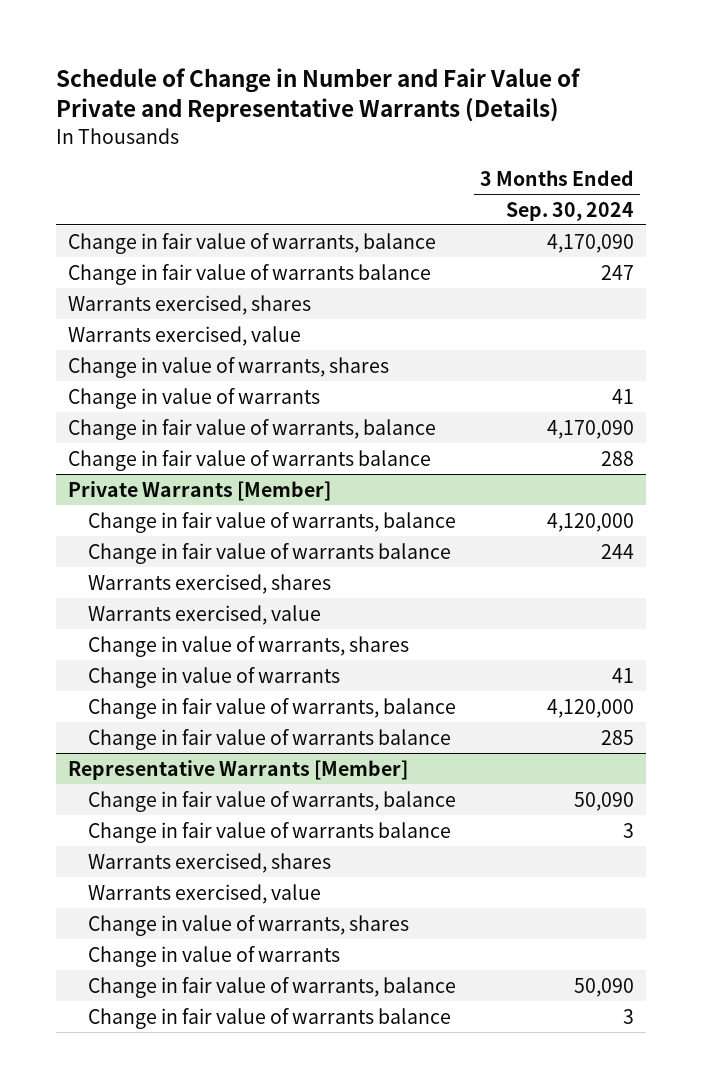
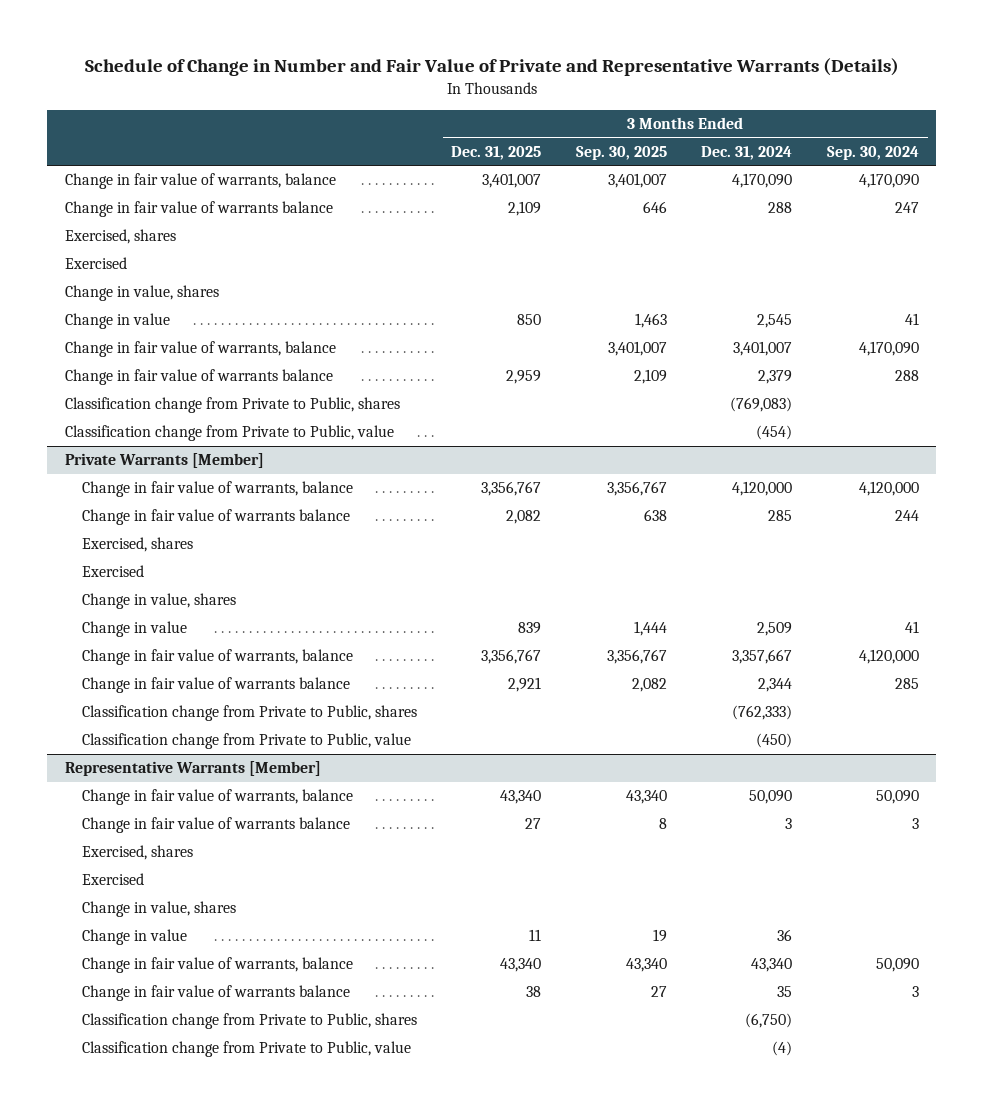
- | 3 Months Ended Sep. 30, 2024
+ | 3 Months Ended Dec. 31, 2025 | 3 Months Ended Sep. 30, 2025 | 3 Months Ended Dec. 31, 2024 | 3 Months Ended Sep. 30, 2024
- Warrants exercised, shares
- Warrants exercised, value
- Change in value of warrants, shares
- Change in value of warrants | 41
+ Exercised, shares
+ Exercised
+ Change in value, shares
+ Change in value | 850 | 1,463 | 2,545 | 41
+ Classification change from Private to Public, shares | | | (769,083) |
+ Classification change from Private to Public, value | | | (454) |
@ Private Warrants [Member]
- Warrants exercised, shares
- Warrants exercised, value
- Change in value of warrants, shares
- Change in value of warrants | 41
+ Exercised, shares
+ Exercised
+ Change in value, shares
+ Change in value | 839 | 1,444 | 2,509 | 41
+ Classification change from Private to Public, shares | | | (762,333) |
+ Classification change from Private to Public, value | | | (450) |
@ Representative Warrants [Member]
- Warrants exercised, shares
- Warrants exercised, value
- Change in value of warrants, shares
- Change in value of warrants
+ Exercised, shares
+ Exercised
+ Change in value, shares
+ Change in value | 11 | 19 | 36 |
+ Classification change from Private to Public, shares | | | (6,750) |
+ Classification change from Private to Public, value | | | (4) |

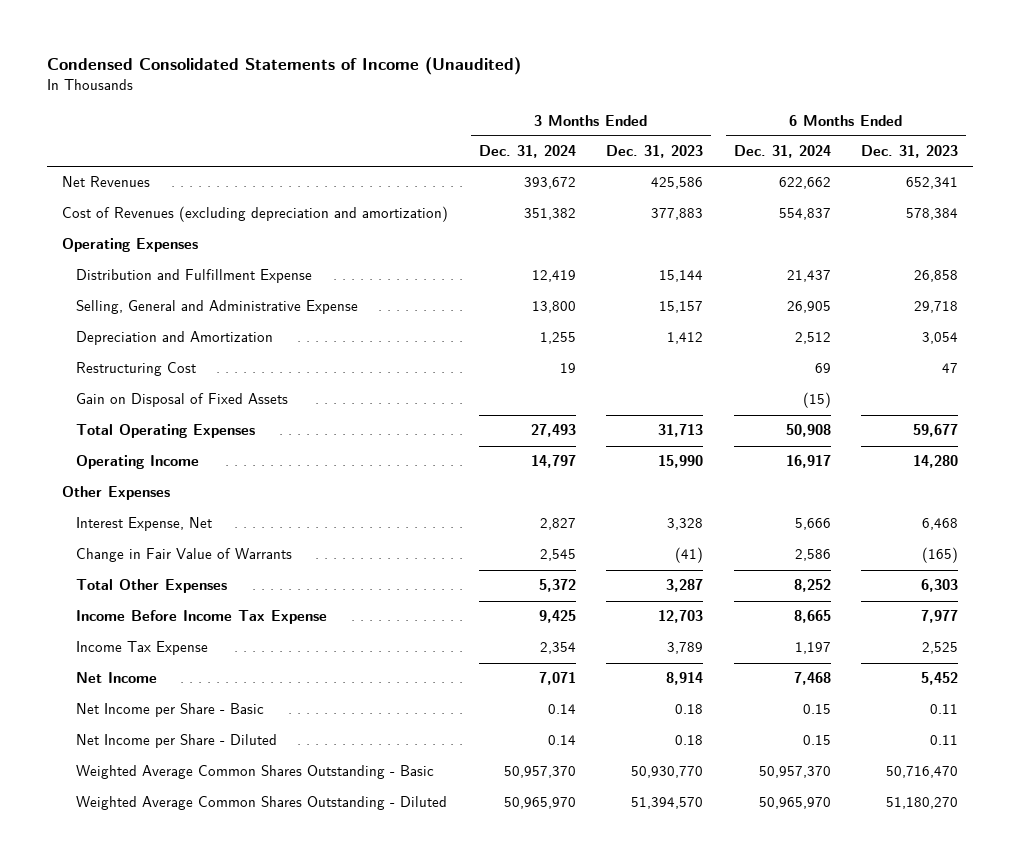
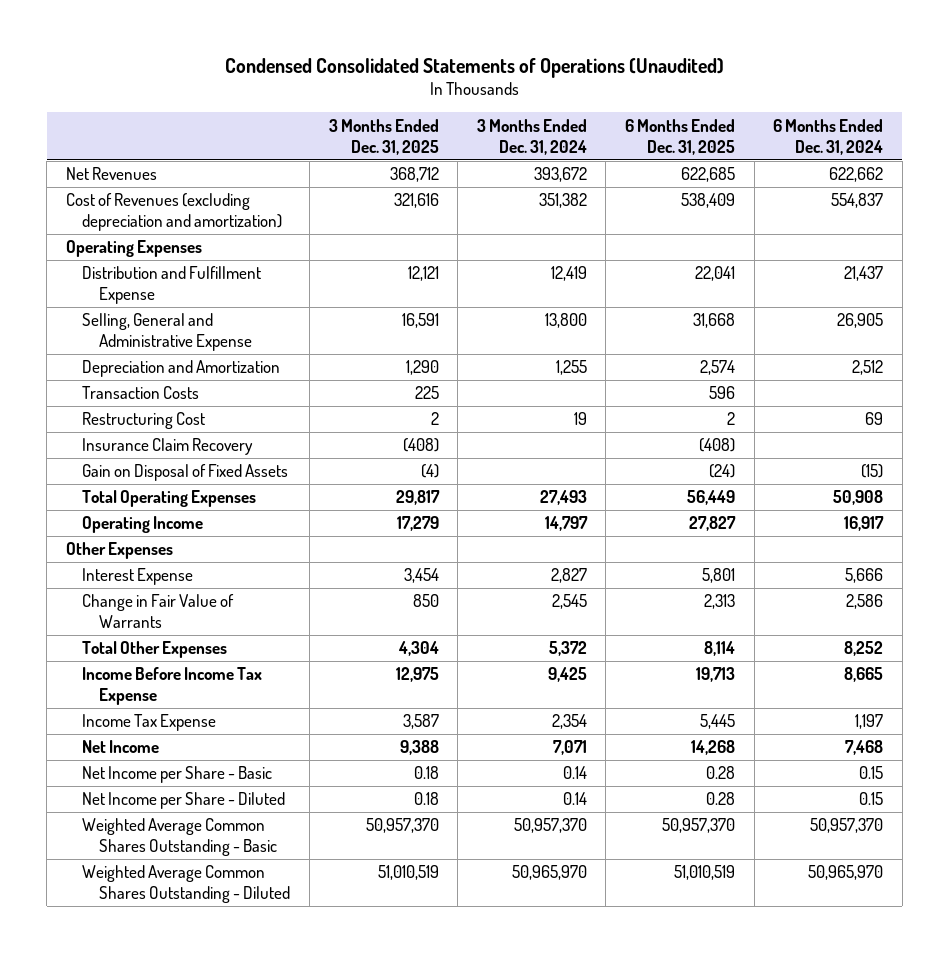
- Condensed Consolidated Statements of Income (Unaudited)
+ Condensed Consolidated Statements of Operations (Unaudited)
- | 3 Months Ended Dec. 31, 2024 | 3 Months Ended Dec. 31, 2023 | 6 Months Ended Dec. 31, 2024 | 6 Months Ended Dec. 31, 2023
+ | 3 Months Ended Dec. 31, 2025 | 3 Months Ended Dec. 31, 2024 | 6 Months Ended Dec. 31, 2025 | 6 Months Ended Dec. 31, 2024
+ Transaction Costs | 225 | | 596 |
+ Insurance Claim Recovery | (408) | | (408) |
- Interest Expense, Net | 2,827 | 3,328 | 5,666 | 6,468
+ Interest Expense | 3,454 | 2,827 | 5,801 | 5,666

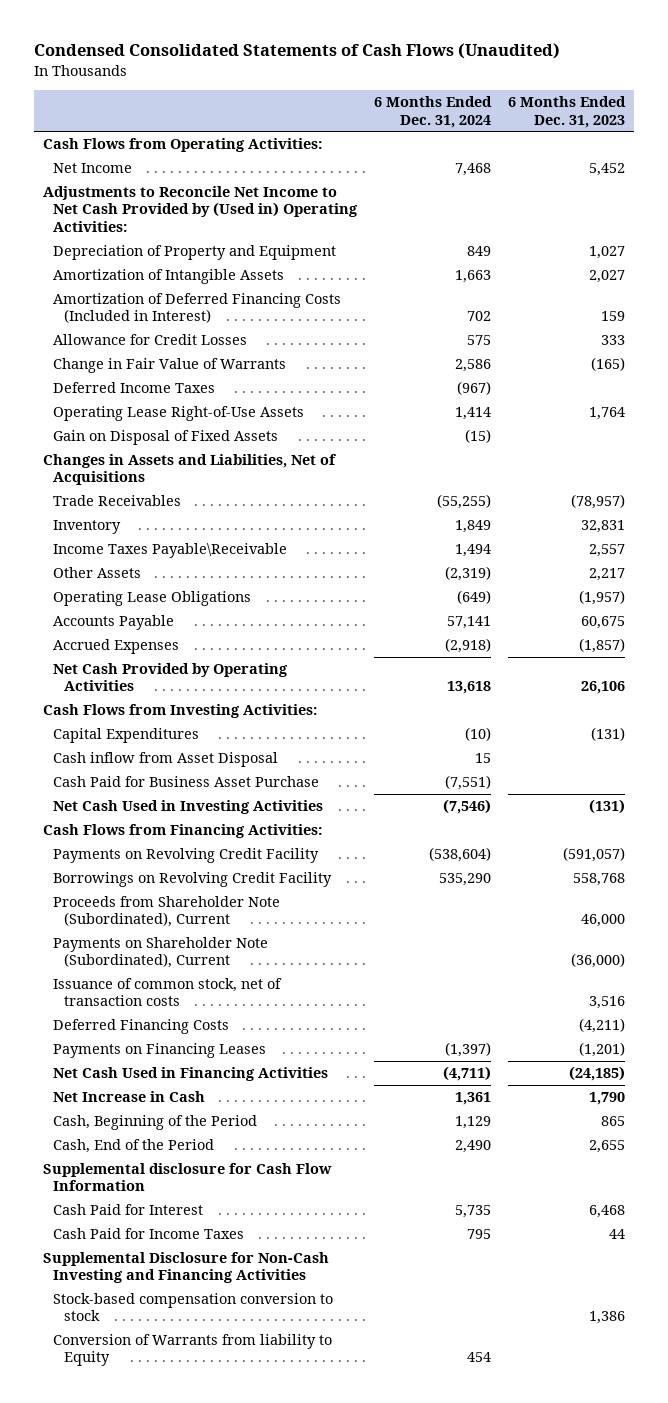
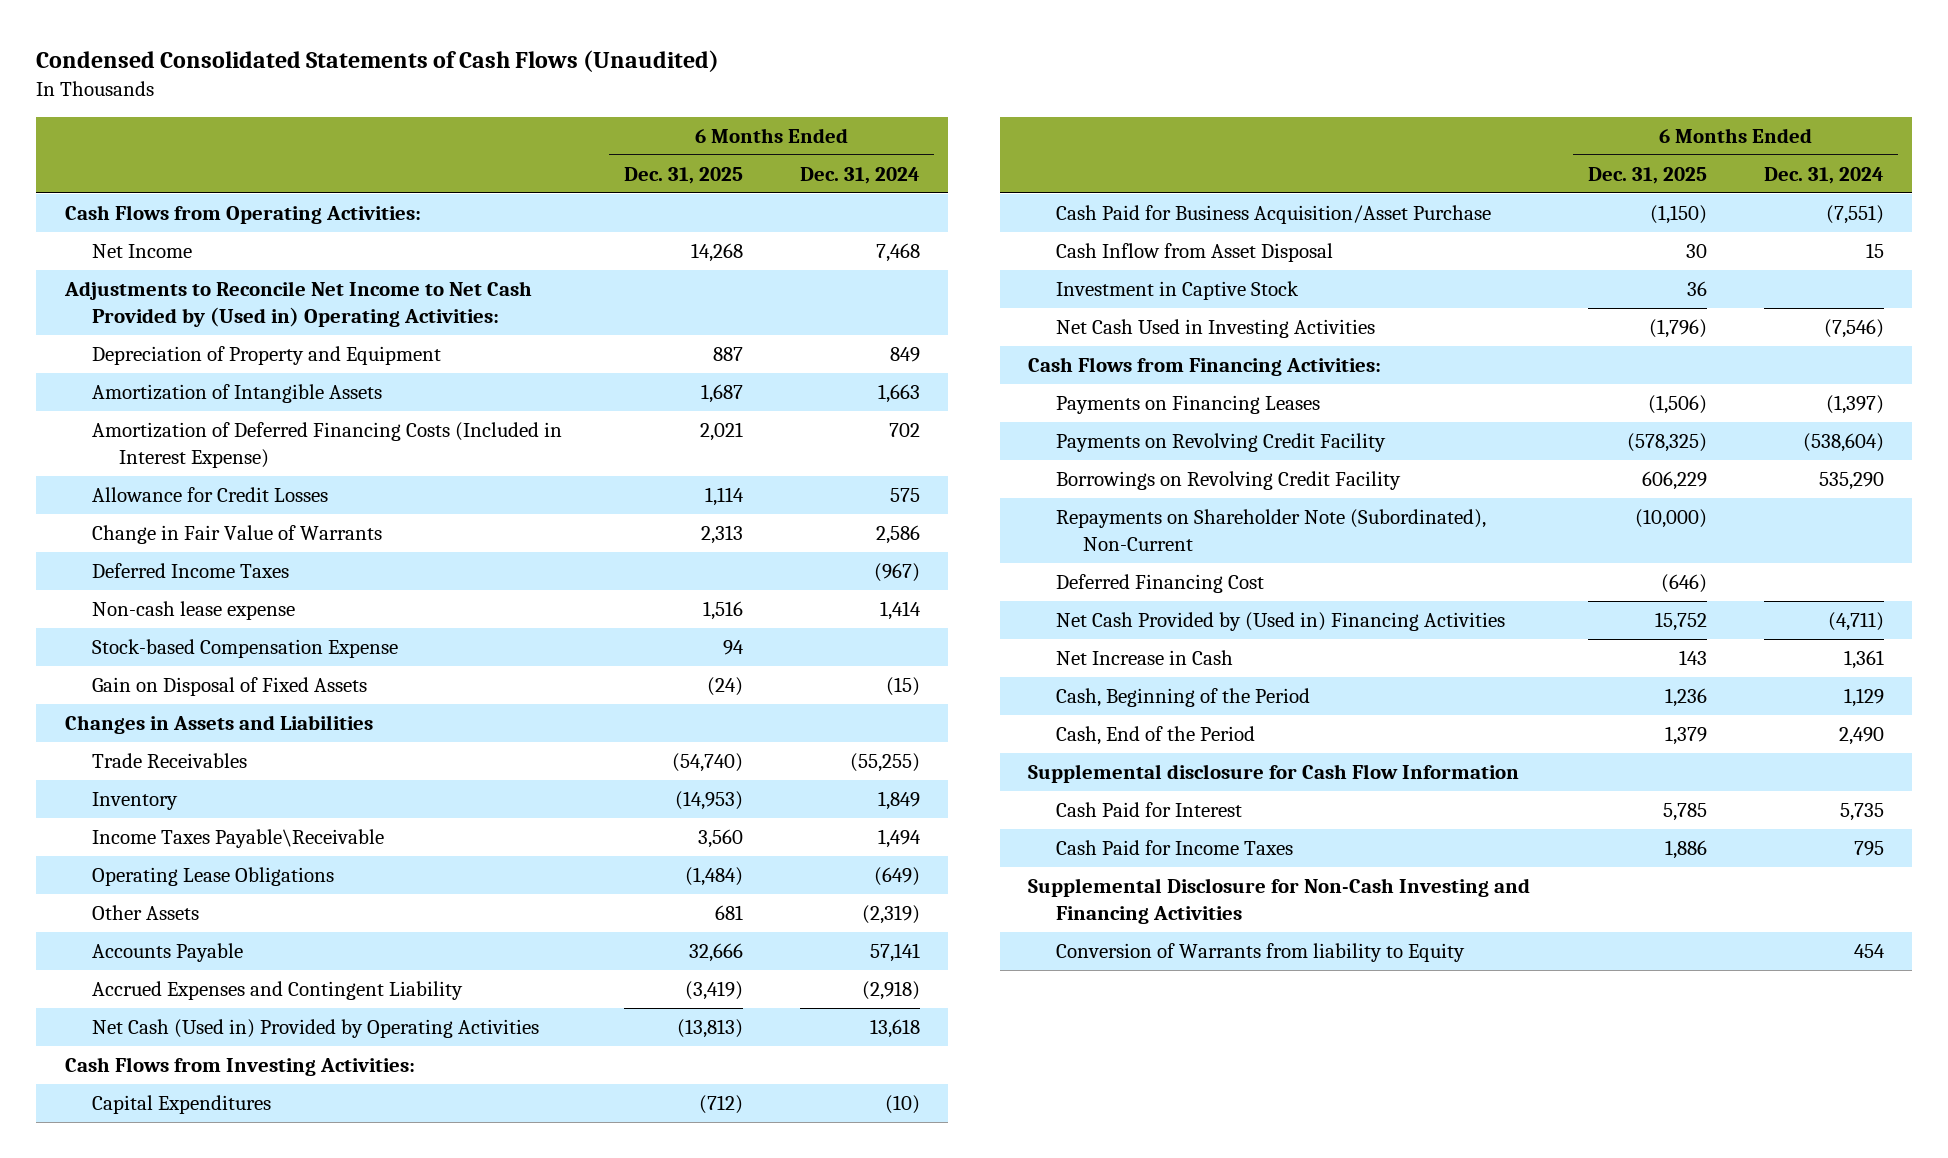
- | 6 Months Ended Dec. 31, 2024 | 6 Months Ended Dec. 31, 2023
+ | 6 Months Ended Dec. 31, 2025 | 6 Months Ended Dec. 31, 2024
- Amortization of Deferred Financing Costs (Included in Interest) | 702 | 159
+ Amortization of Deferred Financing Costs (Included in Interest Expense) | 2,021 | 702
- Operating Lease Right-of-Use Assets | 1,414 | 1,764
+ Non-cash lease expense | 1,516 | 1,414
+ Stock-based Compensation Expense | 94 |
- Changes in Assets and Liabilities, Net of Acquisitions
+ Changes in Assets and Liabilities
moved down: Other Assets | 681 | (2,319)
- Accrued Expenses | (2,918) | (1,857)
- Net Cash Provided by Operating Activities | 13,618 | 26,106
+ Accrued Expenses and Contingent Liability | (3,419) | (2,918)
+ Net Cash (Used in) Provided by Operating Activities | (13,813) | 13,618
- Cash inflow from Asset Disposal | 15 |
- Cash Paid for Business Asset Purchase | (7,551) |
+ Cash Paid for Business Acquisition/Asset Purchase | (1,150) | (7,551)
+ Cash Inflow from Asset Disposal | 30 | 15
+ Investment in Captive Stock | 36 |
moved up: Payments on Financing Leases | (1,506) | (1,397)
- Proceeds from Shareholder Note (Subordinated), Current | | 46,000
- Payments on Shareholder Note (Subordinated), Current | | (36,000)
- Issuance of common stock, net of transaction costs | | 3,516
- Deferred Financing Costs | | (4,211)
- Net Cash Used in Financing Activities | (4,711) | (24,185)
+ Repayments on Shareholder Note (Subordinated), Non-Current | (10,000) |
+ Deferred Financing Cost | (646) |
+ Net Cash Provided by (Used in) Financing Activities | 15,752 | (4,711)
- Stock-based compensation conversion to stock | | 1,386

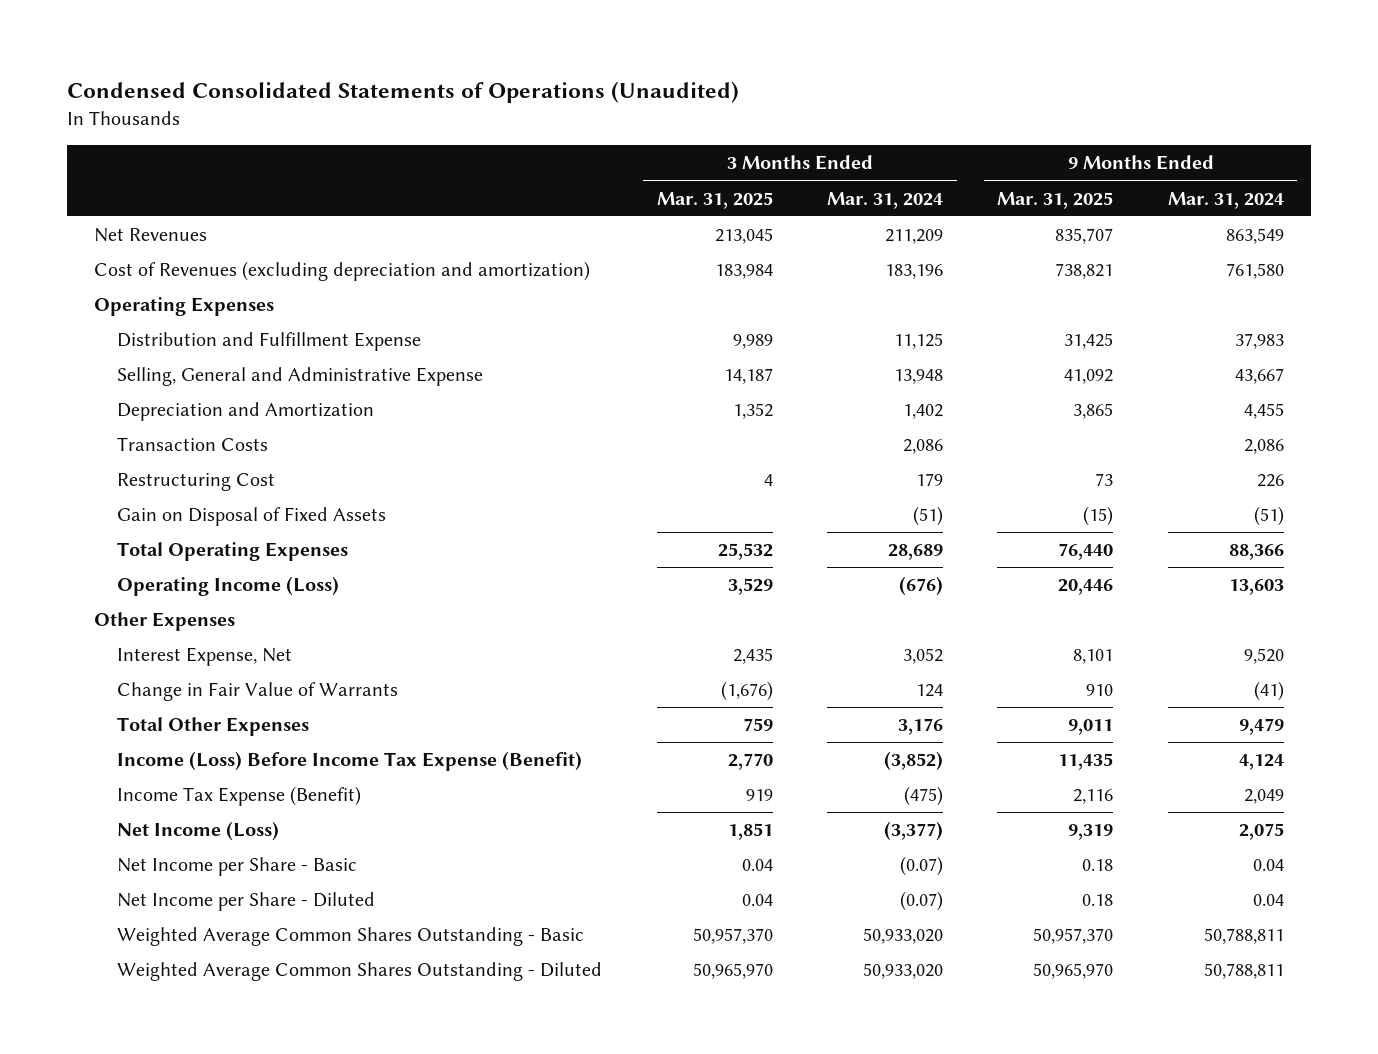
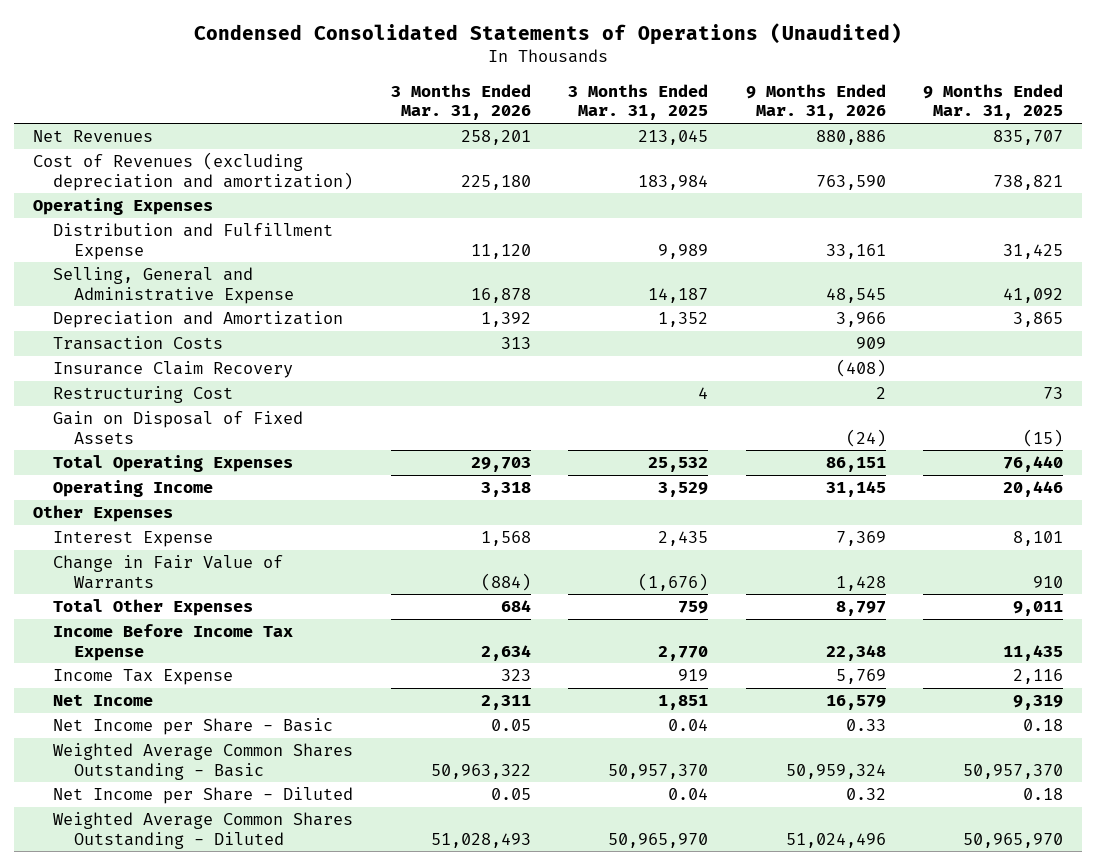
- | 3 Months Ended Mar. 31, 2025 | 3 Months Ended Mar. 31, 2024 | 9 Months Ended Mar. 31, 2025 | 9 Months Ended Mar. 31, 2024
+ | 3 Months Ended Mar. 31, 2026 | 3 Months Ended Mar. 31, 2025 | 9 Months Ended Mar. 31, 2026 | 9 Months Ended Mar. 31, 2025
+ Insurance Claim Recovery | | | (408) |
- Operating Income (Loss) | 3,529 | (676) | 20,446 | 13,603
+ Operating Income | 3,318 | 3,529 | 31,145 | 20,446
- Interest Expense, Net | 2,435 | 3,052 | 8,101 | 9,520
+ Interest Expense | 1,568 | 2,435 | 7,369 | 8,101
- Income (Loss) Before Income Tax Expense (Benefit) | 2,770 | (3,852) | 11,435 | 4,124
- Income Tax Expense (Benefit) | 919 | (475) | 2,116 | 2,049
- Net Income (Loss) | 1,851 | (3,377) | 9,319 | 2,075
+ Income Before Income Tax Expense | 2,634 | 2,770 | 22,348 | 11,435
+ Income Tax Expense | 323 | 919 | 5,769 | 2,116
+ Net Income | 2,311 | 1,851 | 16,579 | 9,319
moved down: Net Income per Share - Diluted | 0.05 | 0.04 | 0.32 | 0.18

